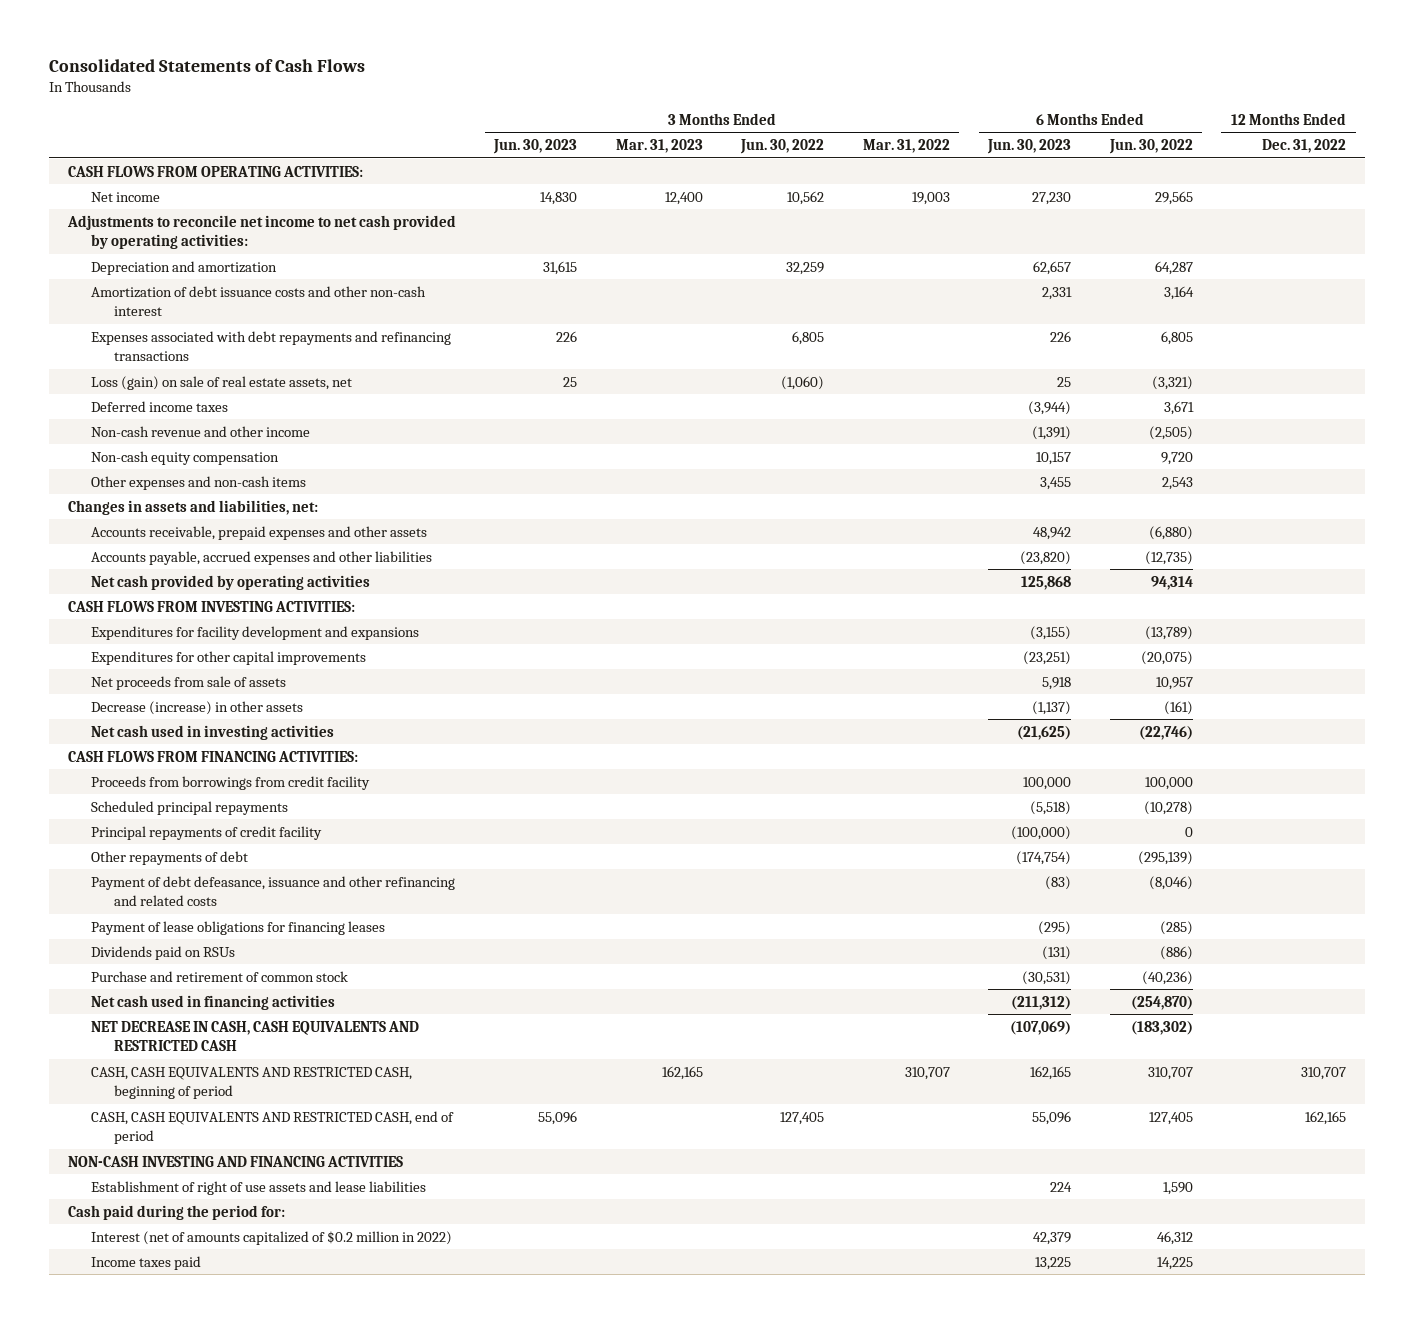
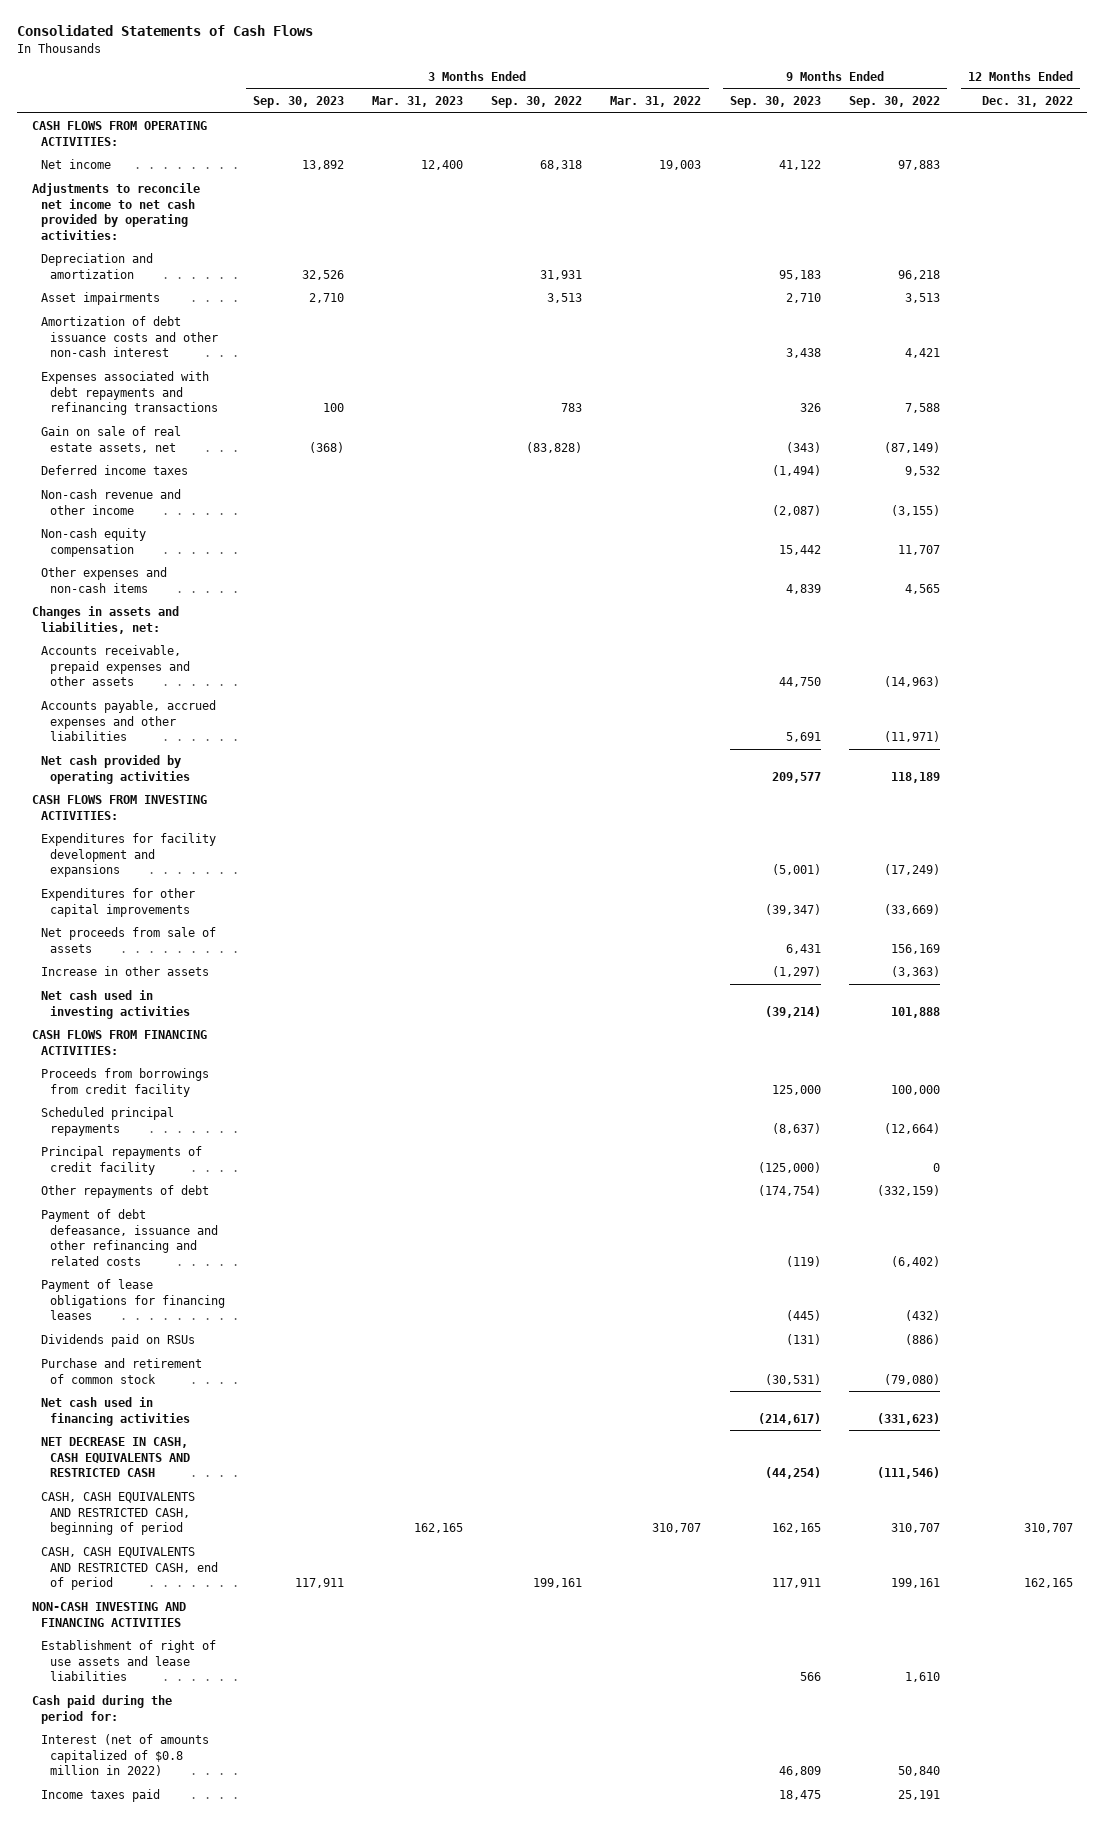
- | 3 Months Ended Jun. 30, 2023 | 3 Months Ended Mar. 31, 2023 | 3 Months Ended Jun. 30, 2022 | 3 Months Ended Mar. 31, 2022 | 6 Months Ended Jun. 30, 2023 | 6 Months Ended Jun. 30, 2022 | 12 Months Ended Dec. 31, 2022
+ | 3 Months Ended Sep. 30, 2023 | 3 Months Ended Mar. 31, 2023 | 3 Months Ended Sep. 30, 2022 | 3 Months Ended Mar. 31, 2022 | 9 Months Ended Sep. 30, 2023 | 9 Months Ended Sep. 30, 2022 | 12 Months Ended Dec. 31, 2022
+ Asset impairments | 2,710 | | 3,513 | | 2,710 | 3,513 |
- Loss (gain) on sale of real estate assets, net | 25 | | (1,060) | | 25 | (3,321) |
+ Gain on sale of real estate assets, net | (368) | | (83,828) | | (343) | (87,149) |
- Decrease (increase) in other assets | | | | | (1,137) | (161) |
+ Increase in other assets | | | | | (1,297) | (3,363) |
- Interest (net of amounts capitalized of $0.2 million in 2022) | | | | | 42,379 | 46,312 |
+ Interest (net of amounts capitalized of $0.8 million in 2022) | | | | | 46,809 | 50,840 |

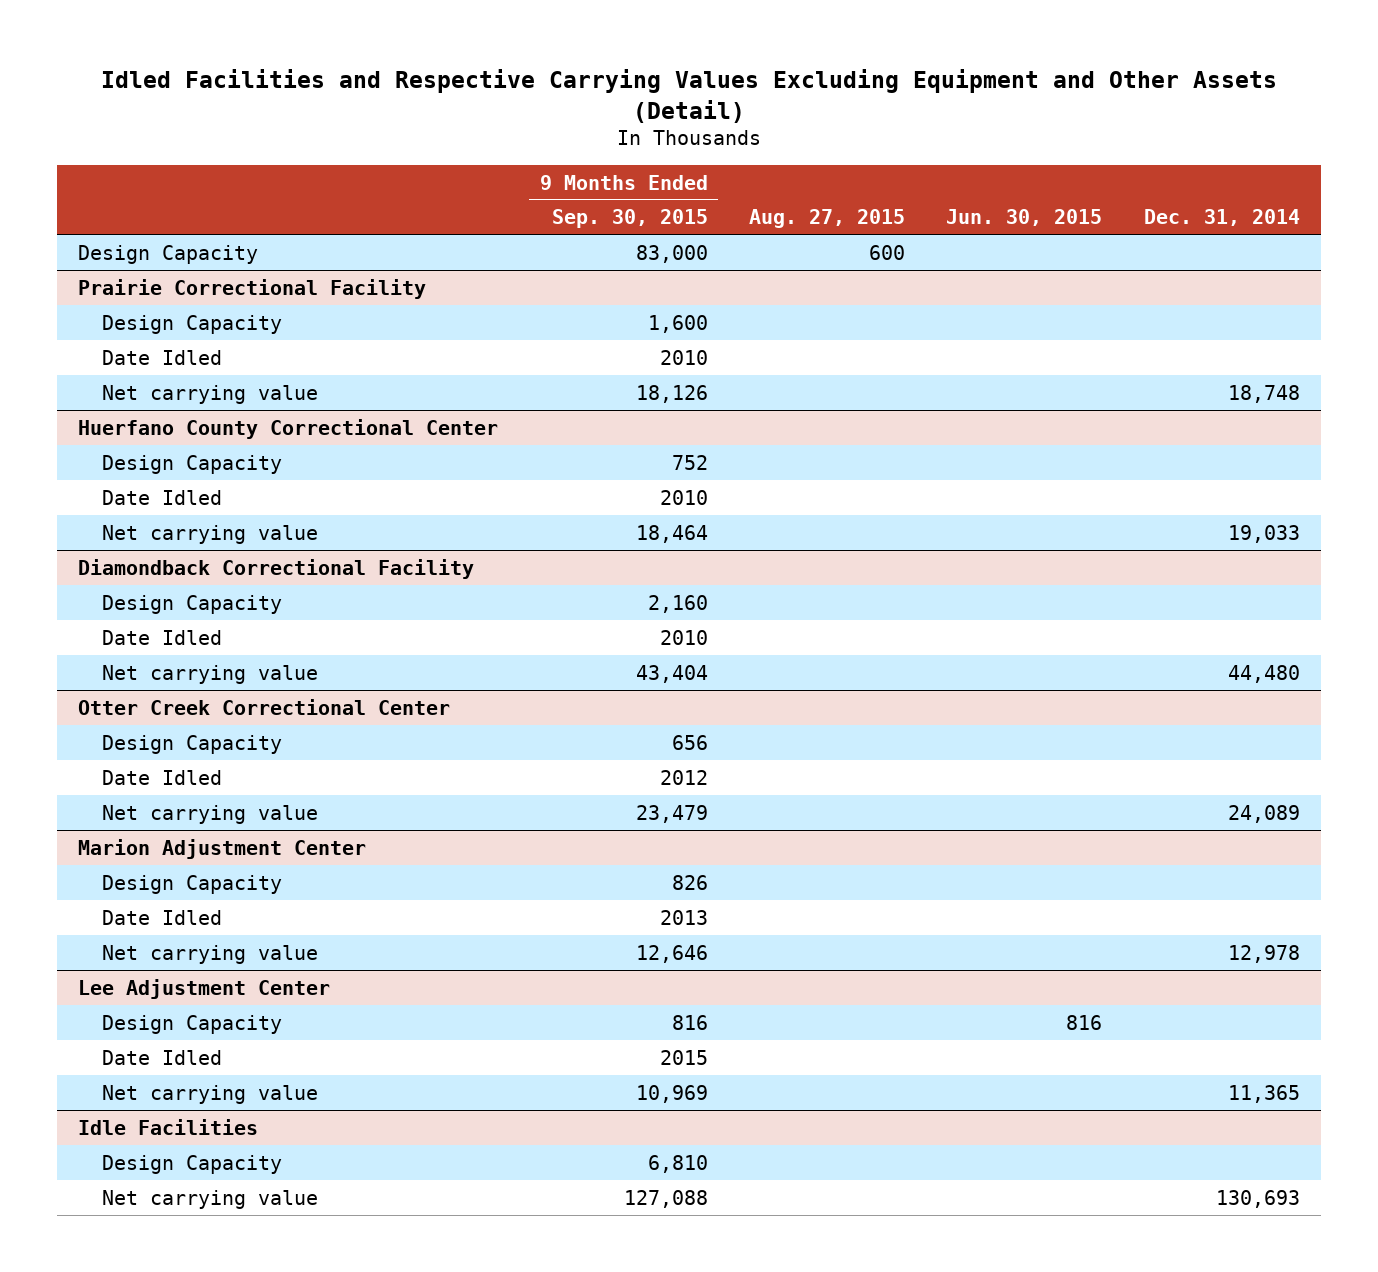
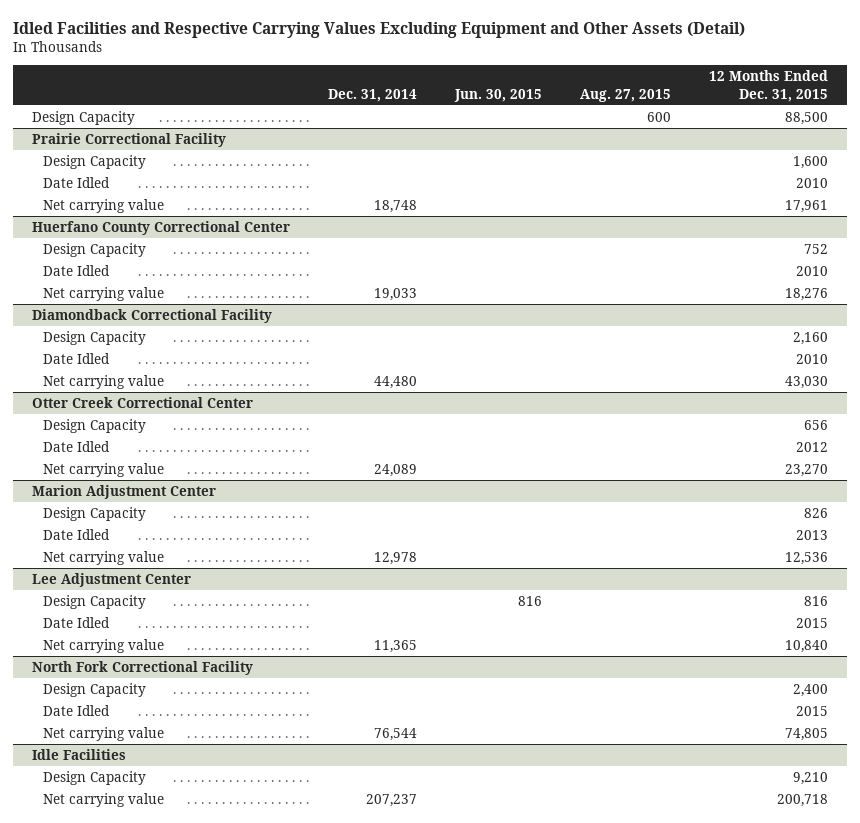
- | 9 Months Ended Sep. 30, 2015 | Aug. 27, 2015 | Jun. 30, 2015 | Dec. 31, 2014
+ | Dec. 31, 2014 | Jun. 30, 2015 | Aug. 27, 2015 | 12 Months Ended Dec. 31, 2015
+ North Fork Correctional Facility
+ Design Capacity | | | | 2,400
+ Date Idled | | | | 2015
+ Net carrying value | 76,544 | | | 74,805
@ Idle Facilities
- Net carrying value | 127,088 | | | 130,693
+ Net carrying value | 207,237 | | | 200,718

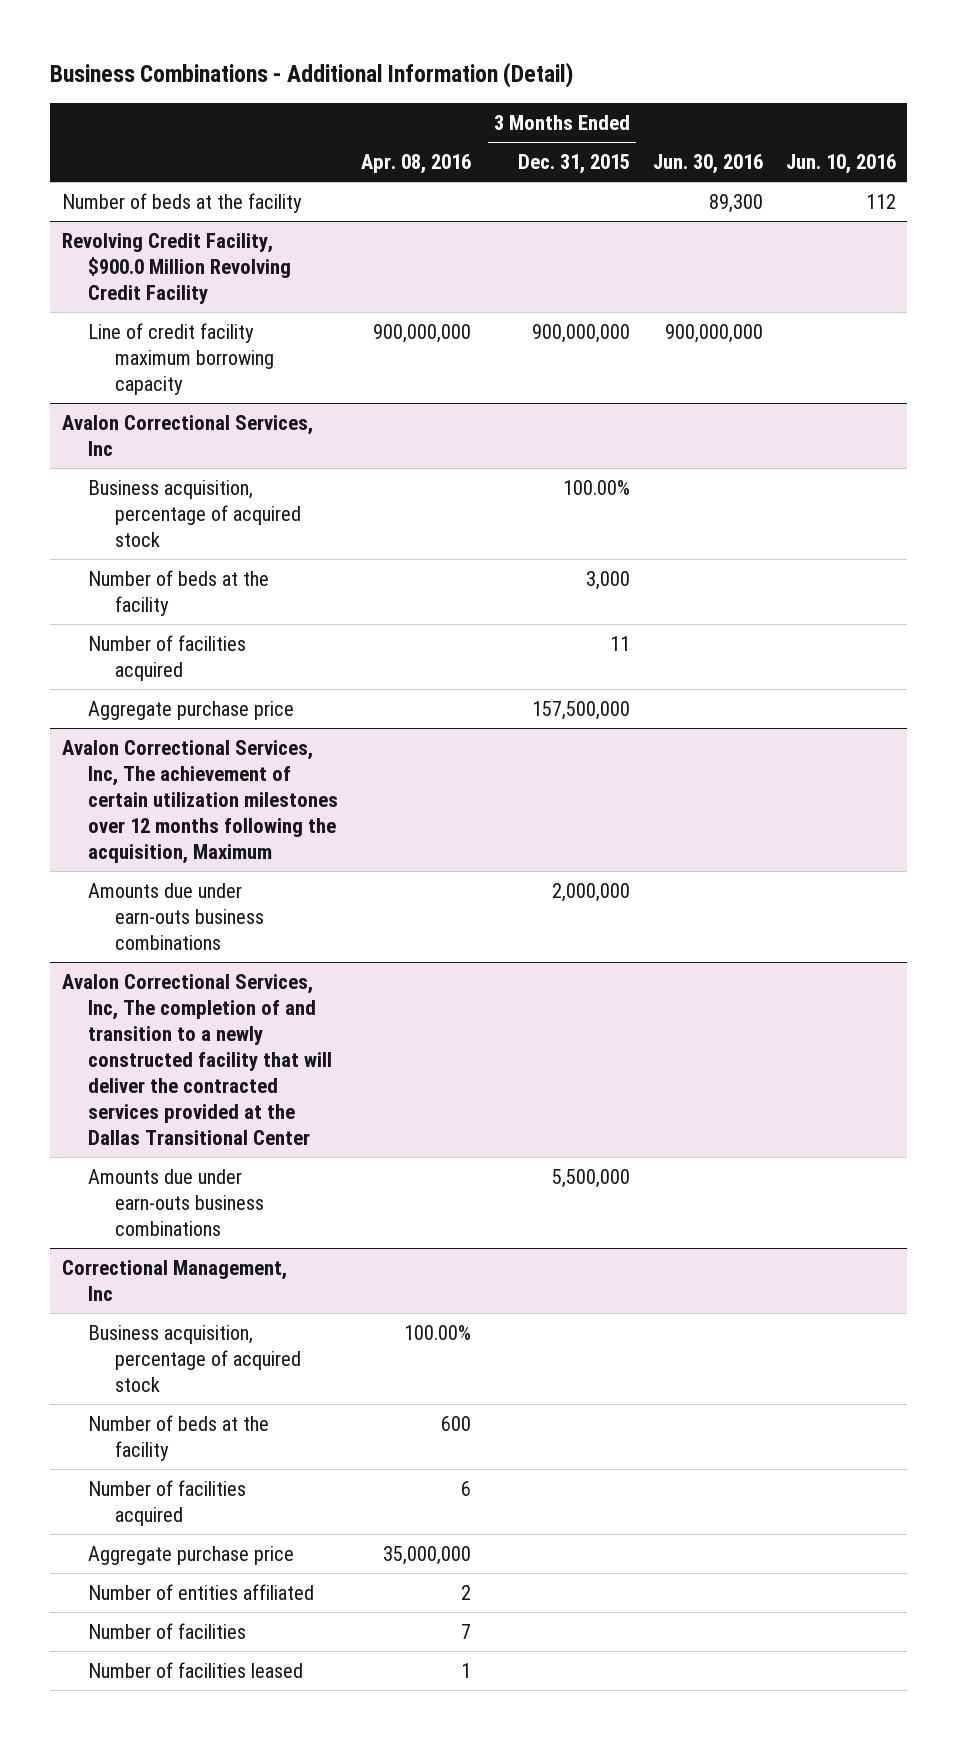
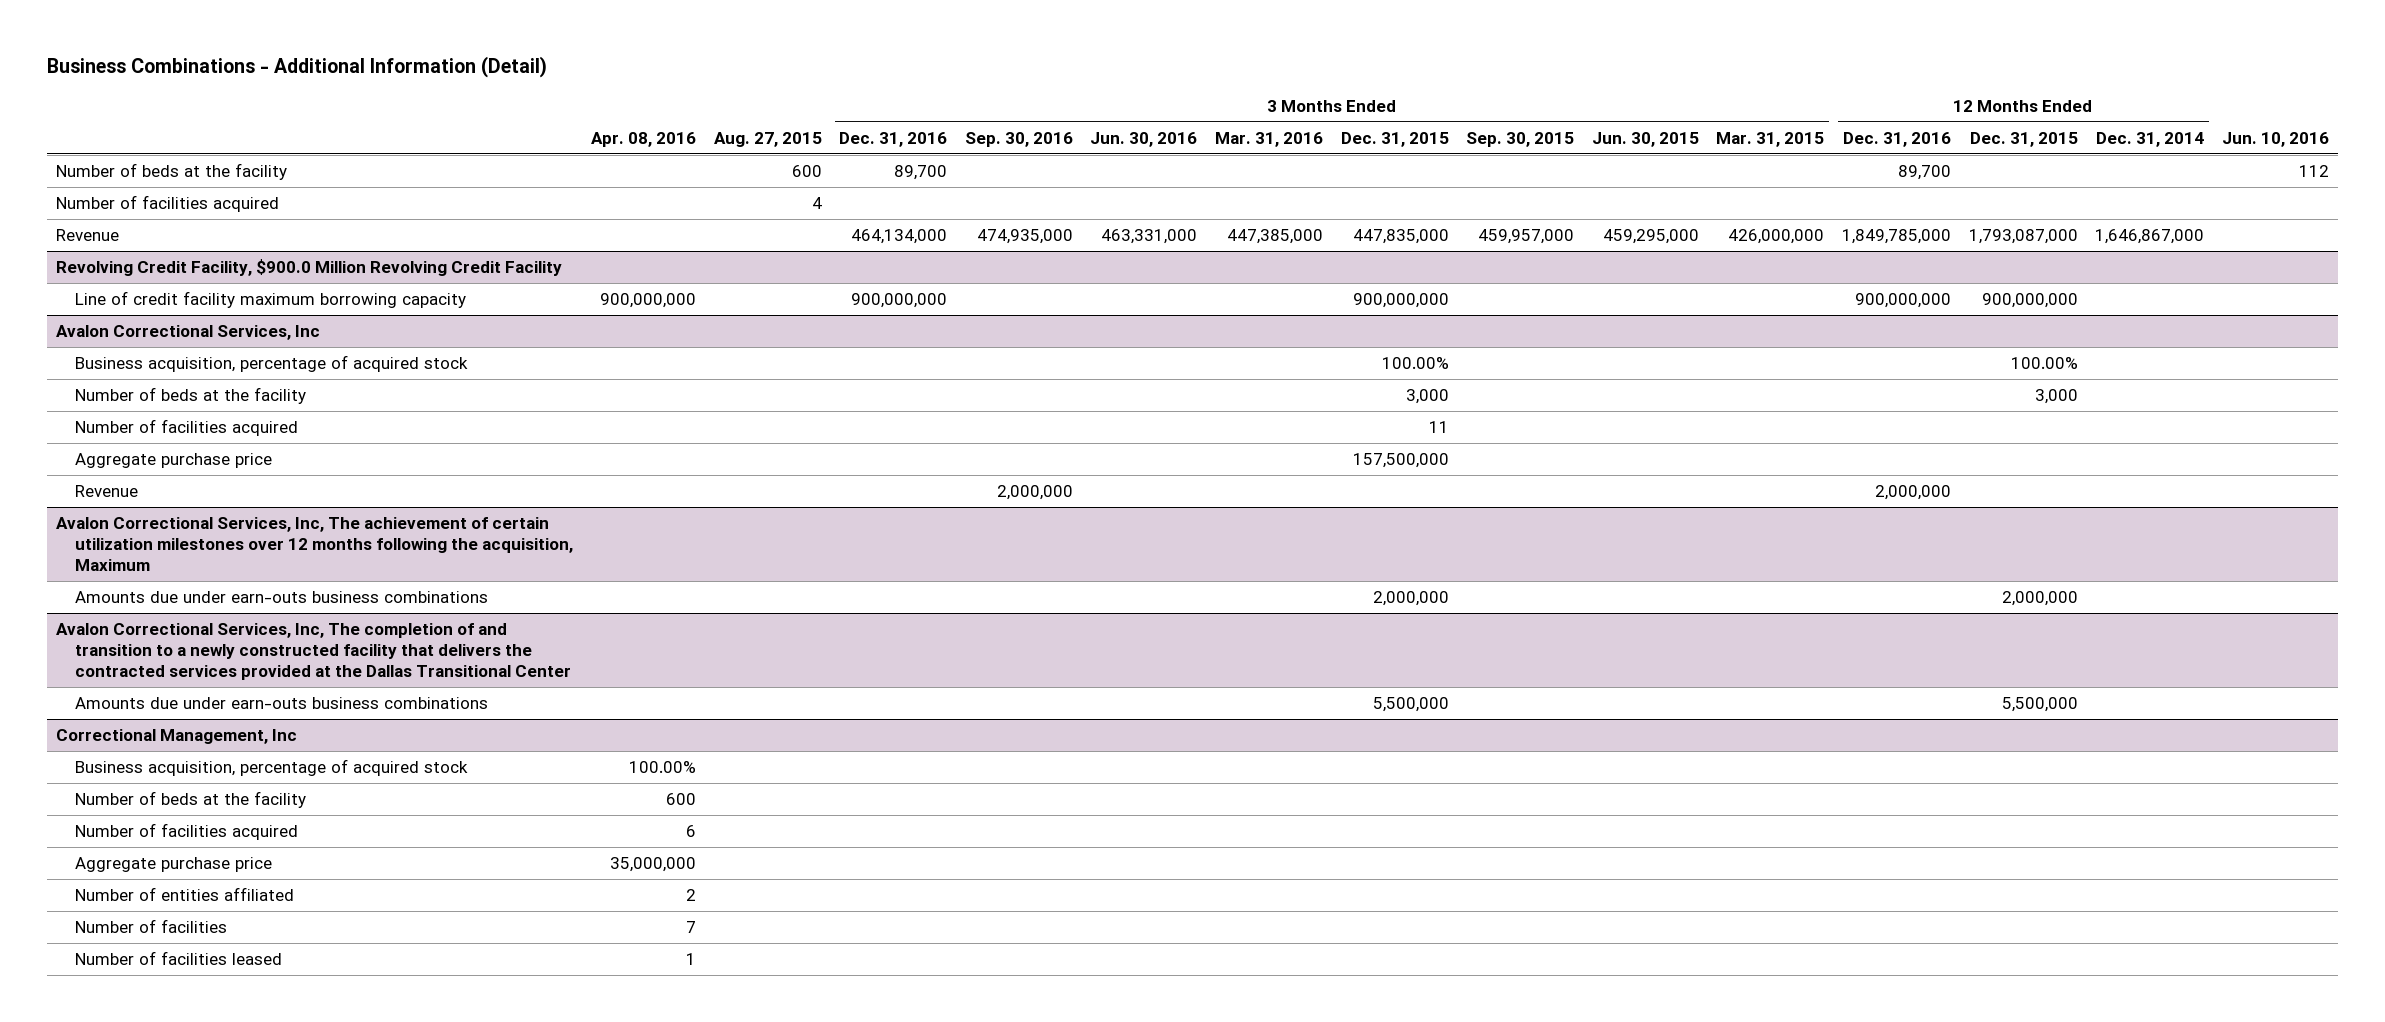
- | Apr. 08, 2016 | 3 Months Ended Dec. 31, 2015 | Jun. 30, 2016 | Jun. 10, 2016
+ | Apr. 08, 2016 | Aug. 27, 2015 | 3 Months Ended Dec. 31, 2016 | 3 Months Ended Sep. 30, 2016 | 3 Months Ended Jun. 30, 2016 | 3 Months Ended Mar. 31, 2016 | 3 Months Ended Dec. 31, 2015 | 3 Months Ended Sep. 30, 2015 | 3 Months Ended Jun. 30, 2015 | 3 Months Ended Mar. 31, 2015 | 12 Months Ended Dec. 31, 2016 | 12 Months Ended Dec. 31, 2015 | 12 Months Ended Dec. 31, 2014 | Jun. 10, 2016
+ Number of facilities acquired | | 4 | | | | | | | | | | | |
+ Revenue | | | 464,134,000 | 474,935,000 | 463,331,000 | 447,385,000 | 447,835,000 | 459,957,000 | 459,295,000 | 426,000,000 | 1,849,785,000 | 1,793,087,000 | 1,646,867,000 |
@ Avalon Correctional Services, Inc
+ Revenue | | | | 2,000,000 | | | | | | | 2,000,000 | | |
- Avalon Correctional Services, Inc, The completion of and transition to a newly constructed facility that will deliver the contracted services provided at the Dallas Transitional Center
+ Avalon Correctional Services, Inc, The completion of and transition to a newly constructed facility that delivers the contracted services provided at the Dallas Transitional Center

